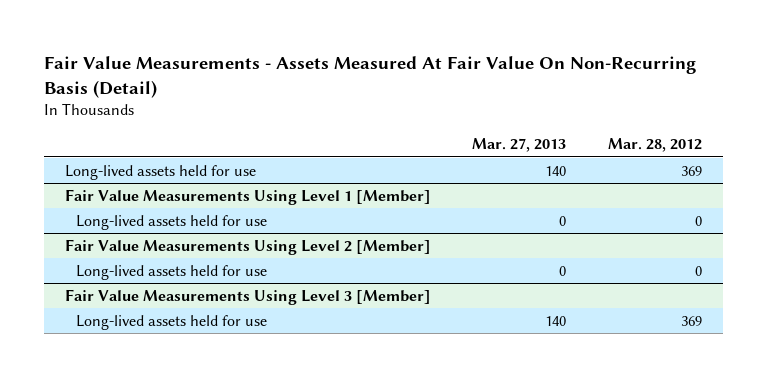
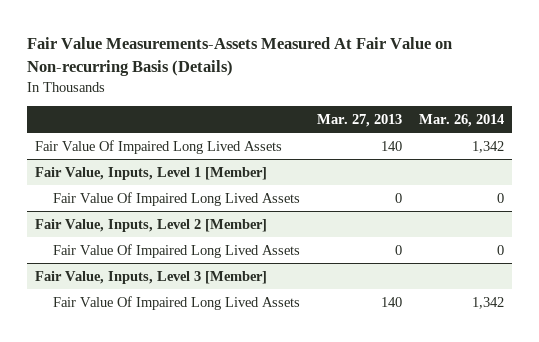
- Fair Value Measurements - Assets Measured At Fair Value On Non-Recurring Basis (Detail)
+ Fair Value Measurements-Assets Measured At Fair Value on Non-recurring Basis (Details)
- | Mar. 27, 2013 | Mar. 28, 2012
+ | Mar. 27, 2013 | Mar. 26, 2014
- Long-lived assets held for use | 140 | 369
- Fair Value Measurements Using Level 1 [Member]
- Long-lived assets held for use | 0 | 0
- Fair Value Measurements Using Level 2 [Member]
- Long-lived assets held for use | 0 | 0
- Fair Value Measurements Using Level 3 [Member]
- Long-lived assets held for use | 140 | 369
+ Fair Value Of Impaired Long Lived Assets | 140 | 1,342
+ Fair Value, Inputs, Level 1 [Member]
+ Fair Value Of Impaired Long Lived Assets | 0 | 0
+ Fair Value, Inputs, Level 2 [Member]
+ Fair Value Of Impaired Long Lived Assets | 0 | 0
+ Fair Value, Inputs, Level 3 [Member]
+ Fair Value Of Impaired Long Lived Assets | 140 | 1,342

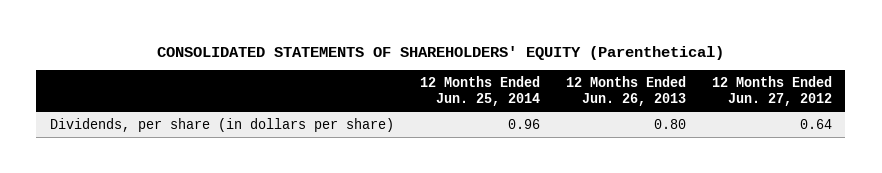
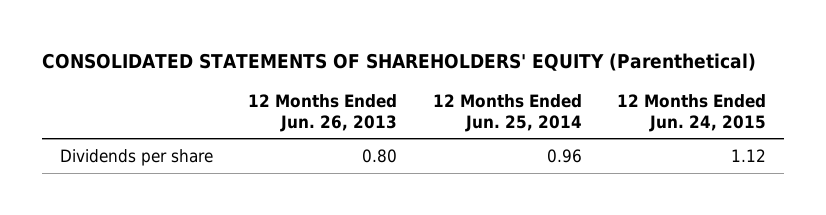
- | 12 Months Ended Jun. 25, 2014 | 12 Months Ended Jun. 26, 2013 | 12 Months Ended Jun. 27, 2012
+ | 12 Months Ended Jun. 26, 2013 | 12 Months Ended Jun. 25, 2014 | 12 Months Ended Jun. 24, 2015
- Dividends, per share (in dollars per share) | 0.96 | 0.80 | 0.64
+ Dividends per share | 0.80 | 0.96 | 1.12

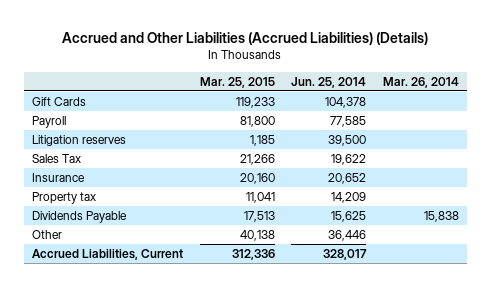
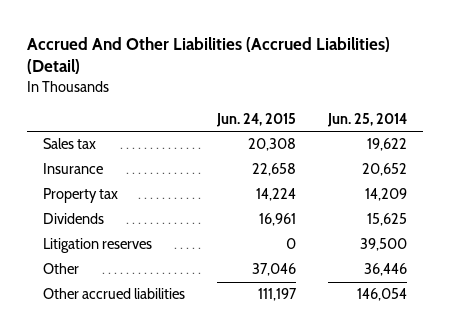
- Accrued and Other Liabilities (Accrued Liabilities) (Details)
+ Accrued And Other Liabilities (Accrued Liabilities) (Detail)
- | Mar. 25, 2015 | Jun. 25, 2014 | Mar. 26, 2014
+ | Jun. 24, 2015 | Jun. 25, 2014
- Gift Cards | 119,233 | 104,378 |
- Payroll | 81,800 | 77,585 |
- Sales Tax | 21,266 | 19,622 |
+ Sales tax | 20,308 | 19,622
- Dividends Payable | 17,513 | 15,625 | 15,838
+ Dividends | 16,961 | 15,625
moved down: Litigation reserves | 0 | 39,500
- Accrued Liabilities, Current | 312,336 | 328,017 |
+ Other accrued liabilities | 111,197 | 146,054

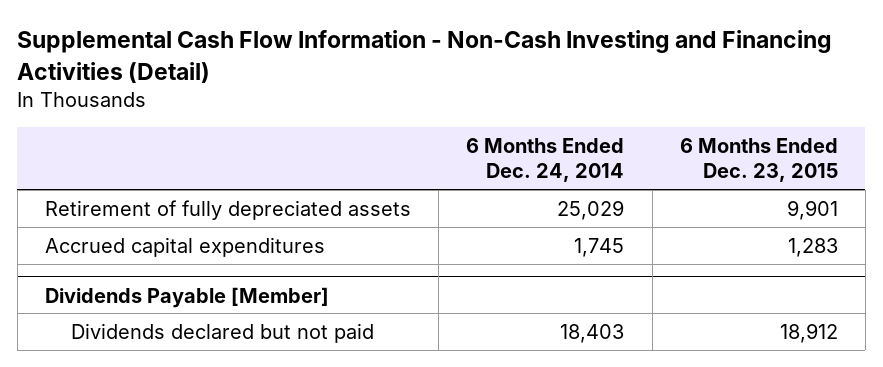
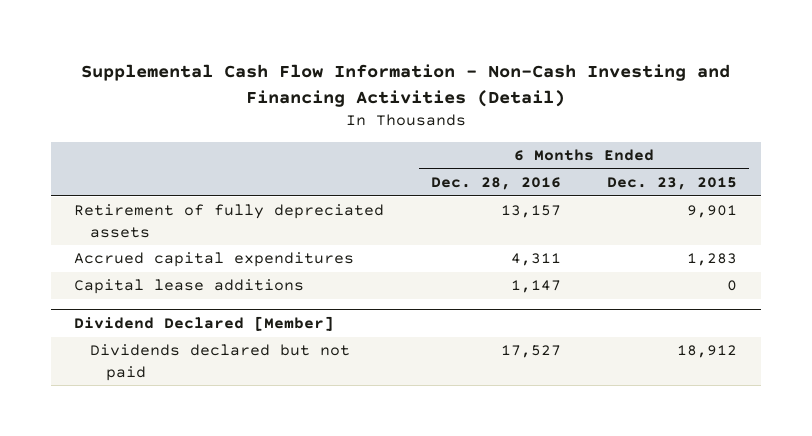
- | 6 Months Ended Dec. 24, 2014 | 6 Months Ended Dec. 23, 2015
+ | 6 Months Ended Dec. 28, 2016 | 6 Months Ended Dec. 23, 2015
- Dividends Payable [Member]
+ Capital lease additions | 1,147 | 0
+ Dividend Declared [Member]

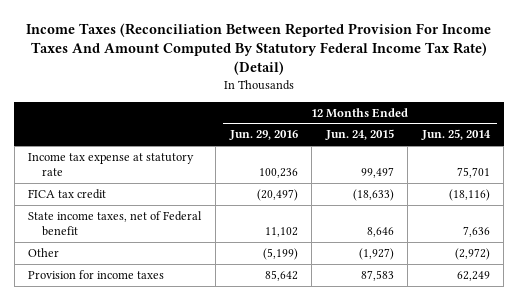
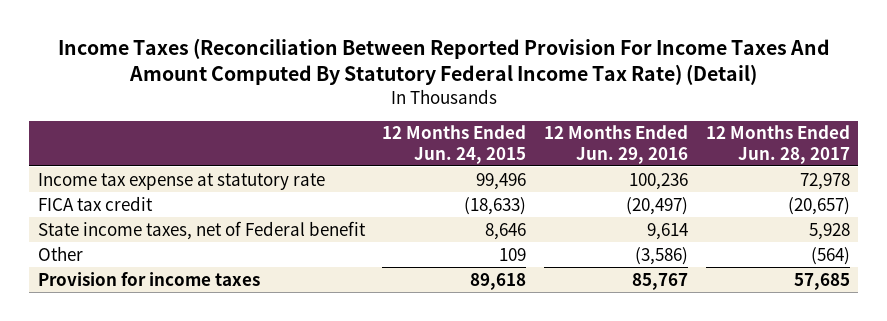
- | 12 Months Ended Jun. 29, 2016 | 12 Months Ended Jun. 24, 2015 | 12 Months Ended Jun. 25, 2014
+ | 12 Months Ended Jun. 24, 2015 | 12 Months Ended Jun. 29, 2016 | 12 Months Ended Jun. 28, 2017
- Income tax expense at statutory rate | 100,236 | 99,497 | 75,701
+ Income tax expense at statutory rate | 99,496 | 100,236 | 72,978
- State income taxes, net of Federal benefit | 11,102 | 8,646 | 7,636
- Other | (5,199) | (1,927) | (2,972)
- Provision for income taxes | 85,642 | 87,583 | 62,249
+ State income taxes, net of Federal benefit | 8,646 | 9,614 | 5,928
+ Other | 109 | (3,586) | (564)
+ Provision for income taxes | 89,618 | 85,767 | 57,685

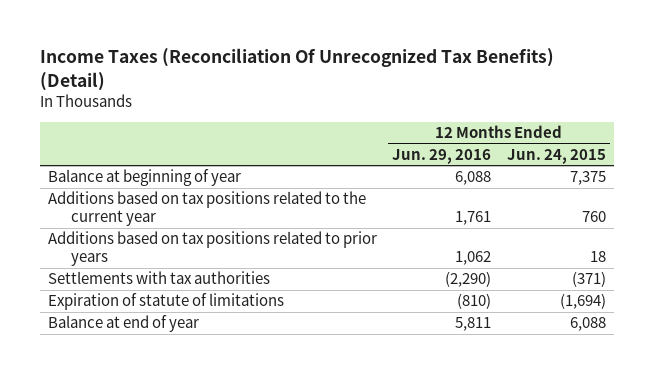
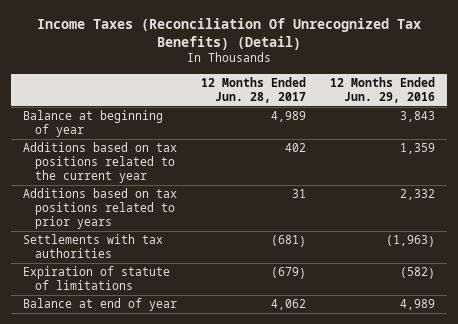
- | 12 Months Ended Jun. 29, 2016 | 12 Months Ended Jun. 24, 2015
+ | 12 Months Ended Jun. 28, 2017 | 12 Months Ended Jun. 29, 2016
- Balance at beginning of year | 6,088 | 7,375
- Additions based on tax positions related to the current year | 1,761 | 760
- Additions based on tax positions related to prior years | 1,062 | 18
- Settlements with tax authorities | (2,290) | (371)
- Expiration of statute of limitations | (810) | (1,694)
- Balance at end of year | 5,811 | 6,088
+ Balance at beginning of year | 4,989 | 3,843
+ Additions based on tax positions related to the current year | 402 | 1,359
+ Additions based on tax positions related to prior years | 31 | 2,332
+ Settlements with tax authorities | (681) | (1,963)
+ Expiration of statute of limitations | (679) | (582)
+ Balance at end of year | 4,062 | 4,989

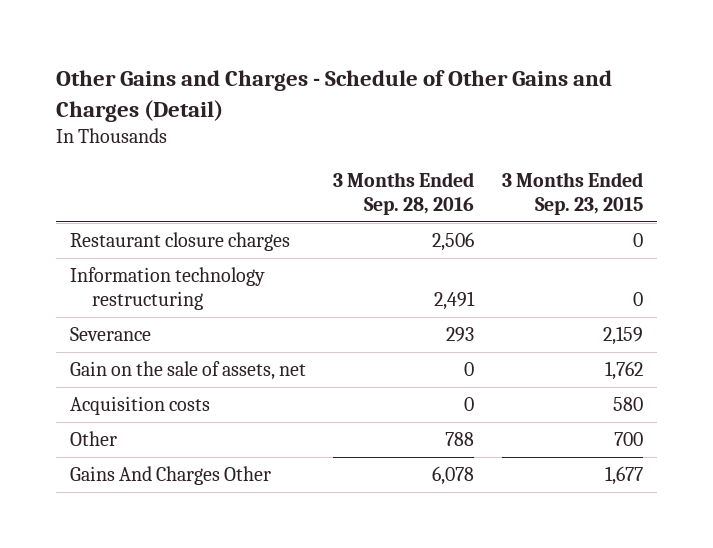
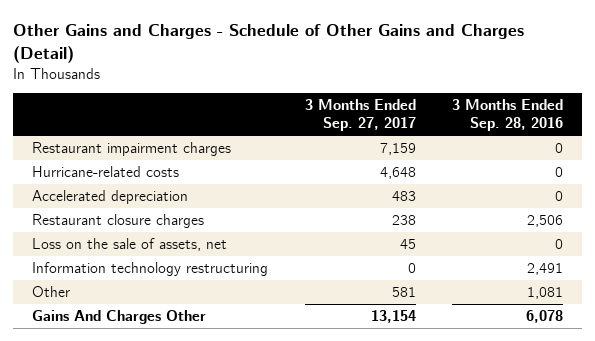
- | 3 Months Ended Sep. 28, 2016 | 3 Months Ended Sep. 23, 2015
+ | 3 Months Ended Sep. 27, 2017 | 3 Months Ended Sep. 28, 2016
+ Restaurant impairment charges | 7,159 | 0
+ Hurricane-related costs | 4,648 | 0
+ Accelerated depreciation | 483 | 0
+ Loss on the sale of assets, net | 45 | 0
- Severance | 293 | 2,159
- Gain on the sale of assets, net | 0 | 1,762
- Acquisition costs | 0 | 580
- Other | 788 | 700
+ Other | 581 | 1,081

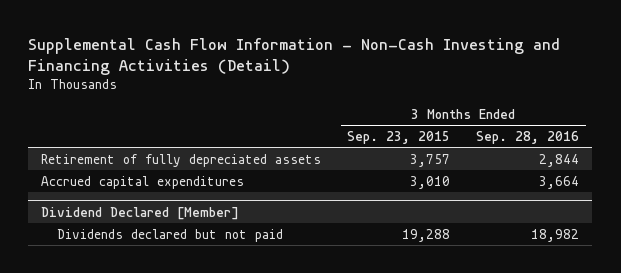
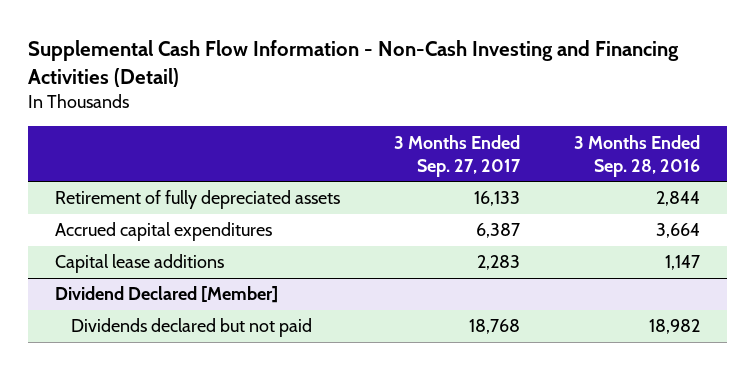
- | 3 Months Ended Sep. 23, 2015 | 3 Months Ended Sep. 28, 2016
+ | 3 Months Ended Sep. 27, 2017 | 3 Months Ended Sep. 28, 2016
+ Capital lease additions | 2,283 | 1,147

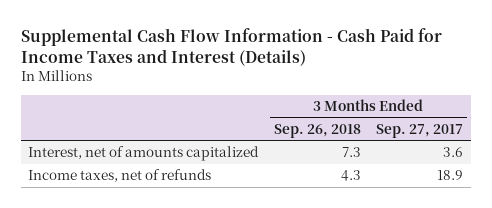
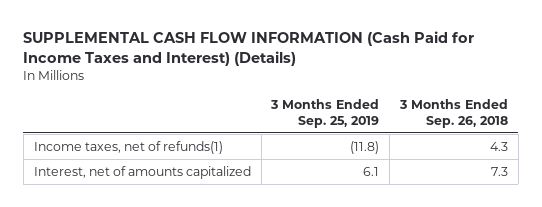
- Supplemental Cash Flow Information - Cash Paid for Income Taxes and Interest (Details)
+ SUPPLEMENTAL CASH FLOW INFORMATION (Cash Paid for Income Taxes and Interest) (Details)
- | 3 Months Ended Sep. 26, 2018 | 3 Months Ended Sep. 27, 2017
+ | 3 Months Ended Sep. 25, 2019 | 3 Months Ended Sep. 26, 2018
+ Income taxes, net of refunds(1) | (11.8) | 4.3
- Income taxes, net of refunds | 4.3 | 18.9

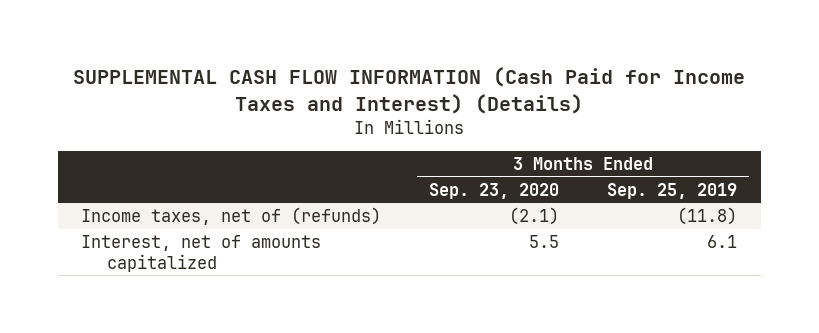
- | 3 Months Ended Sep. 25, 2019 | 3 Months Ended Sep. 26, 2018
+ | 3 Months Ended Sep. 23, 2020 | 3 Months Ended Sep. 25, 2019
- Income taxes, net of refunds(1) | (11.8) | 4.3
+ Income taxes, net of (refunds) | (2.1) | (11.8)

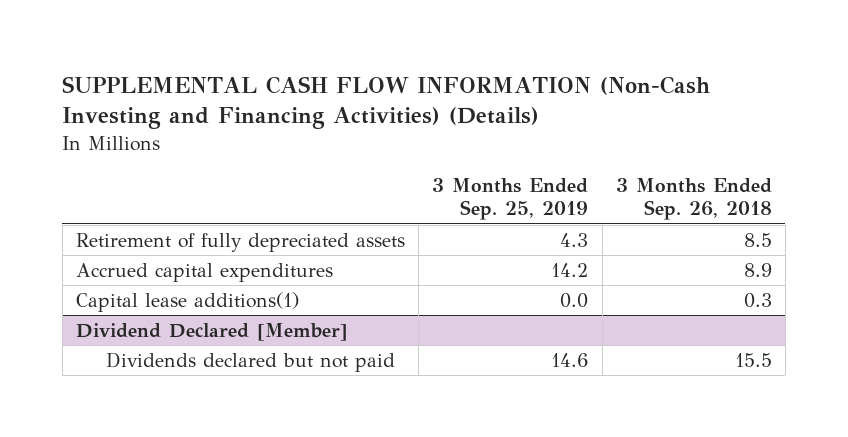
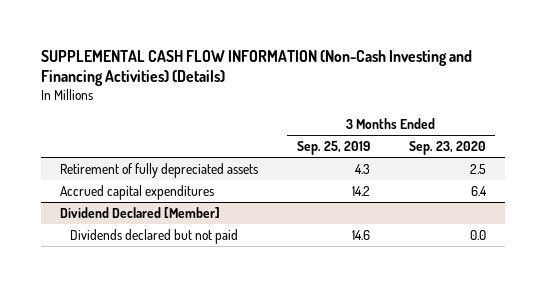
- | 3 Months Ended Sep. 25, 2019 | 3 Months Ended Sep. 26, 2018
+ | 3 Months Ended Sep. 25, 2019 | 3 Months Ended Sep. 23, 2020
- Capital lease additions(1) | 0.0 | 0.3

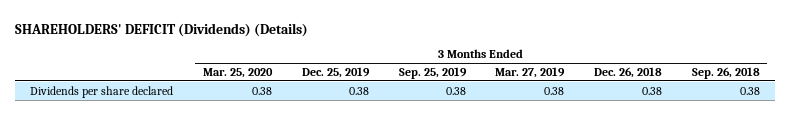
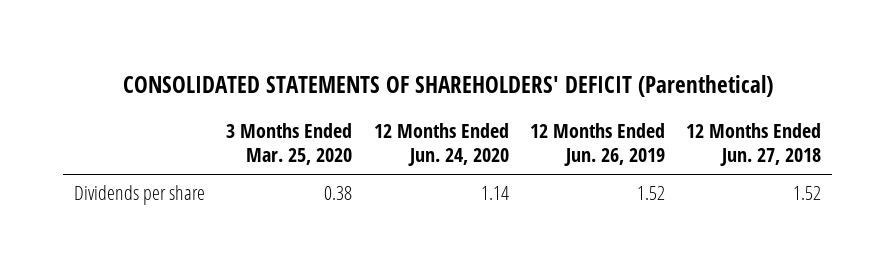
- SHAREHOLDERS' DEFICIT (Dividends) (Details)
+ CONSOLIDATED STATEMENTS OF SHAREHOLDERS' DEFICIT (Parenthetical)
- | 3 Months Ended Mar. 25, 2020 | 3 Months Ended Dec. 25, 2019 | 3 Months Ended Sep. 25, 2019 | 3 Months Ended Mar. 27, 2019 | 3 Months Ended Dec. 26, 2018 | 3 Months Ended Sep. 26, 2018
+ | 3 Months Ended Mar. 25, 2020 | 12 Months Ended Jun. 24, 2020 | 12 Months Ended Jun. 26, 2019 | 12 Months Ended Jun. 27, 2018
- Dividends per share declared | 0.38 | 0.38 | 0.38 | 0.38 | 0.38 | 0.38
+ Dividends per share | 0.38 | 1.14 | 1.52 | 1.52

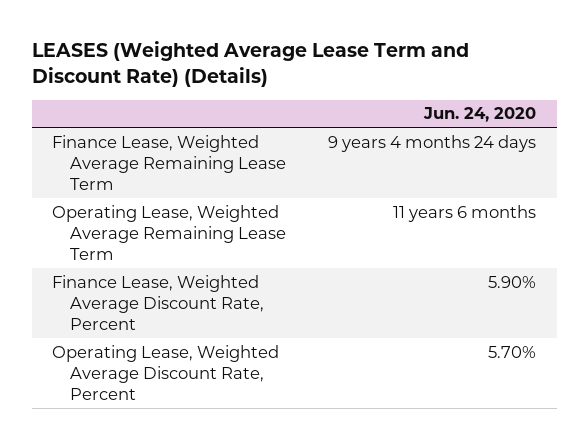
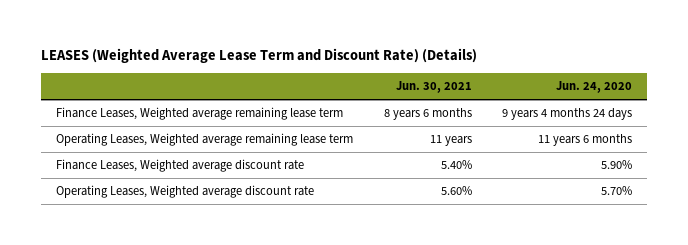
- | Jun. 24, 2020
+ | Jun. 30, 2021 | Jun. 24, 2020
- Finance Lease, Weighted Average Remaining Lease Term | 9 years 4 months 24 days
- Operating Lease, Weighted Average Remaining Lease Term | 11 years 6 months
- Finance Lease, Weighted Average Discount Rate, Percent | 5.90%
- Operating Lease, Weighted Average Discount Rate, Percent | 5.70%
+ Finance Leases, Weighted average remaining lease term | 8 years 6 months | 9 years 4 months 24 days
+ Operating Leases, Weighted average remaining lease term | 11 years | 11 years 6 months
+ Finance Leases, Weighted average discount rate | 5.40% | 5.90%
+ Operating Leases, Weighted average discount rate | 5.60% | 5.70%

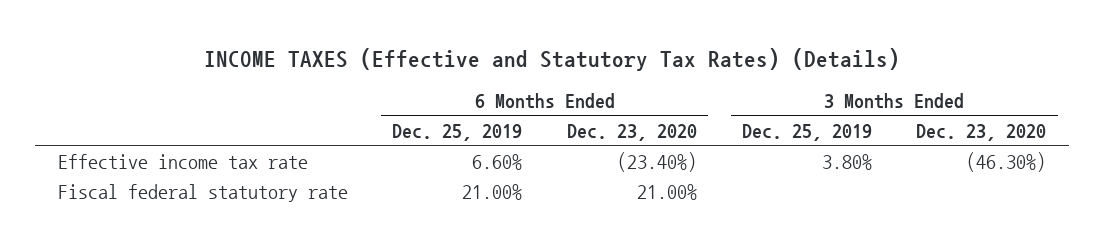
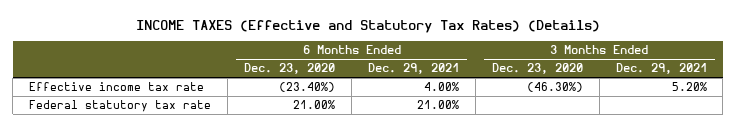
- | 6 Months Ended Dec. 25, 2019 | 6 Months Ended Dec. 23, 2020 | 3 Months Ended Dec. 25, 2019 | 3 Months Ended Dec. 23, 2020
+ | 6 Months Ended Dec. 23, 2020 | 6 Months Ended Dec. 29, 2021 | 3 Months Ended Dec. 23, 2020 | 3 Months Ended Dec. 29, 2021
- Fiscal federal statutory rate | 21.00% | 21.00% | |
+ Federal statutory tax rate | 21.00% | 21.00% | |

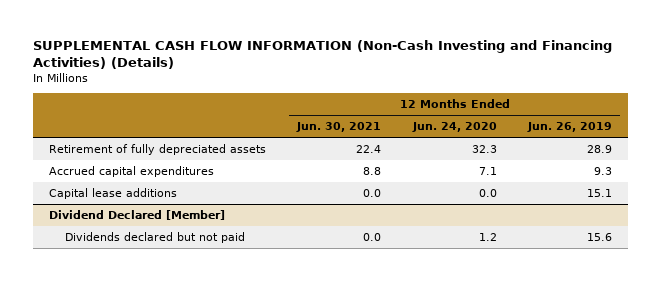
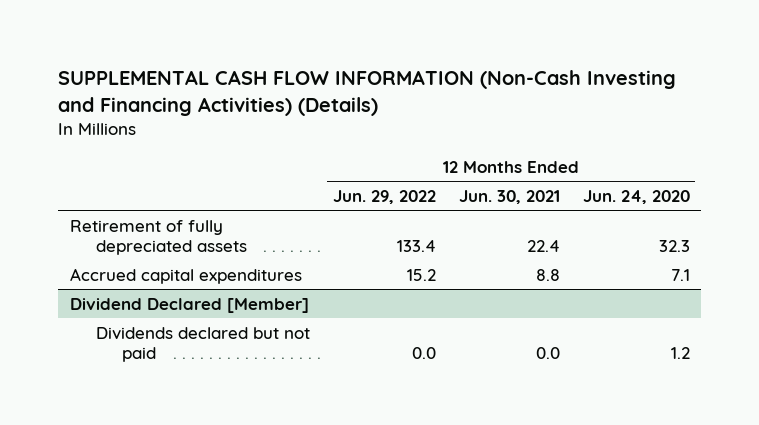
- | 12 Months Ended Jun. 30, 2021 | 12 Months Ended Jun. 24, 2020 | 12 Months Ended Jun. 26, 2019
+ | 12 Months Ended Jun. 29, 2022 | 12 Months Ended Jun. 30, 2021 | 12 Months Ended Jun. 24, 2020
- Capital lease additions | 0.0 | 0.0 | 15.1

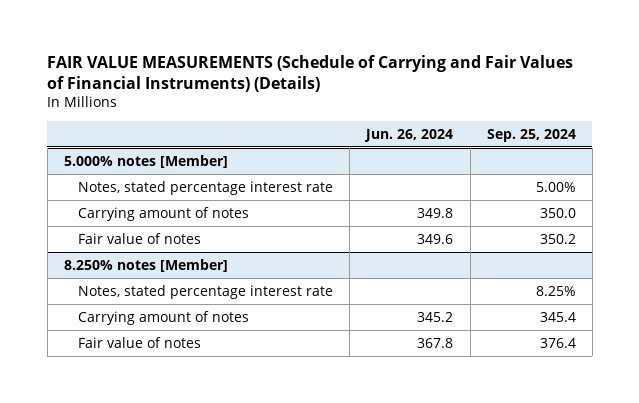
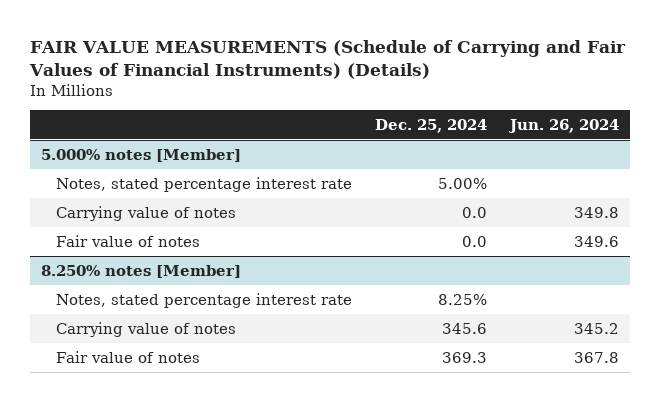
- | Jun. 26, 2024 | Sep. 25, 2024
+ | Dec. 25, 2024 | Jun. 26, 2024
@ 5.000% notes [Member]
- Carrying amount of notes | 349.8 | 350.0
+ Carrying value of notes | 0.0 | 349.8
@ 8.250% notes [Member]
- Carrying amount of notes | 345.2 | 345.4
+ Carrying value of notes | 345.6 | 345.2

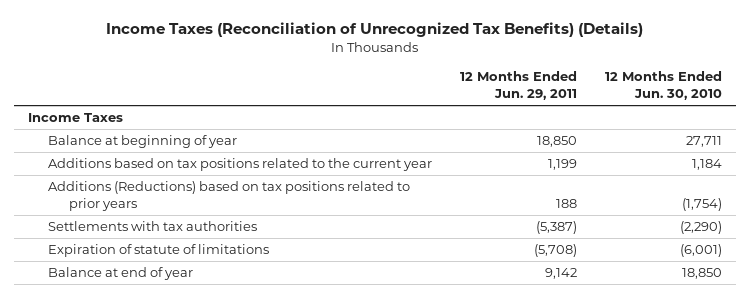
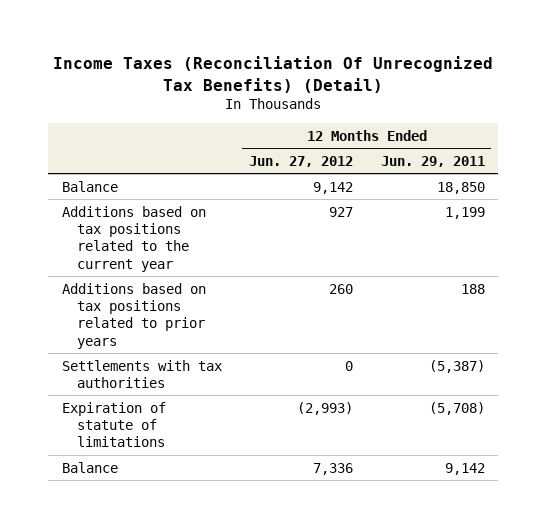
- Income Taxes (Reconciliation of Unrecognized Tax Benefits) (Details)
+ Income Taxes (Reconciliation Of Unrecognized Tax Benefits) (Detail)
- | 12 Months Ended Jun. 29, 2011 | 12 Months Ended Jun. 30, 2010
+ | 12 Months Ended Jun. 27, 2012 | 12 Months Ended Jun. 29, 2011
- Income Taxes
- Balance at beginning of year | 18,850 | 27,711
+ Balance | 9,142 | 18,850
- Additions (Reductions) based on tax positions related to prior years | 188 | (1,754)
+ Additions based on tax positions related to prior years | 260 | 188
- Balance at end of year | 9,142 | 18,850
+ Balance | 7,336 | 9,142

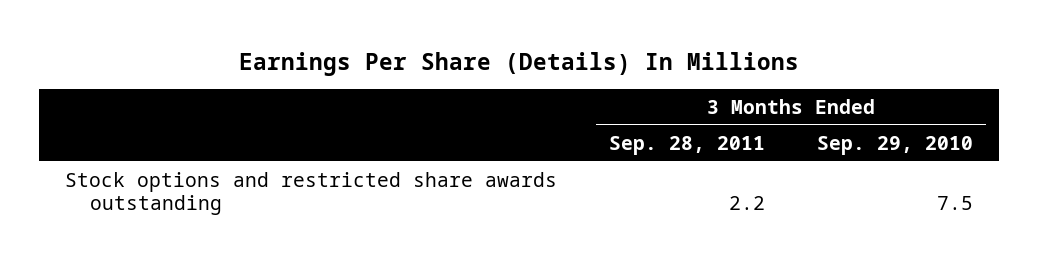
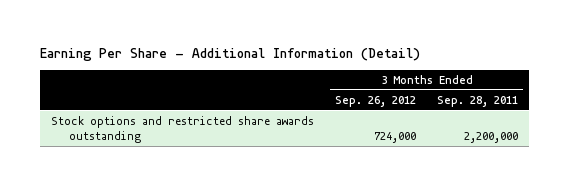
- Earnings Per Share (Details) In Millions
+ Earning Per Share - Additional Information (Detail)
- | 3 Months Ended Sep. 28, 2011 | 3 Months Ended Sep. 29, 2010
+ | 3 Months Ended Sep. 26, 2012 | 3 Months Ended Sep. 28, 2011
- Stock options and restricted share awards outstanding | 2.2 | 7.5
+ Stock options and restricted share awards outstanding | 724,000 | 2,200,000

